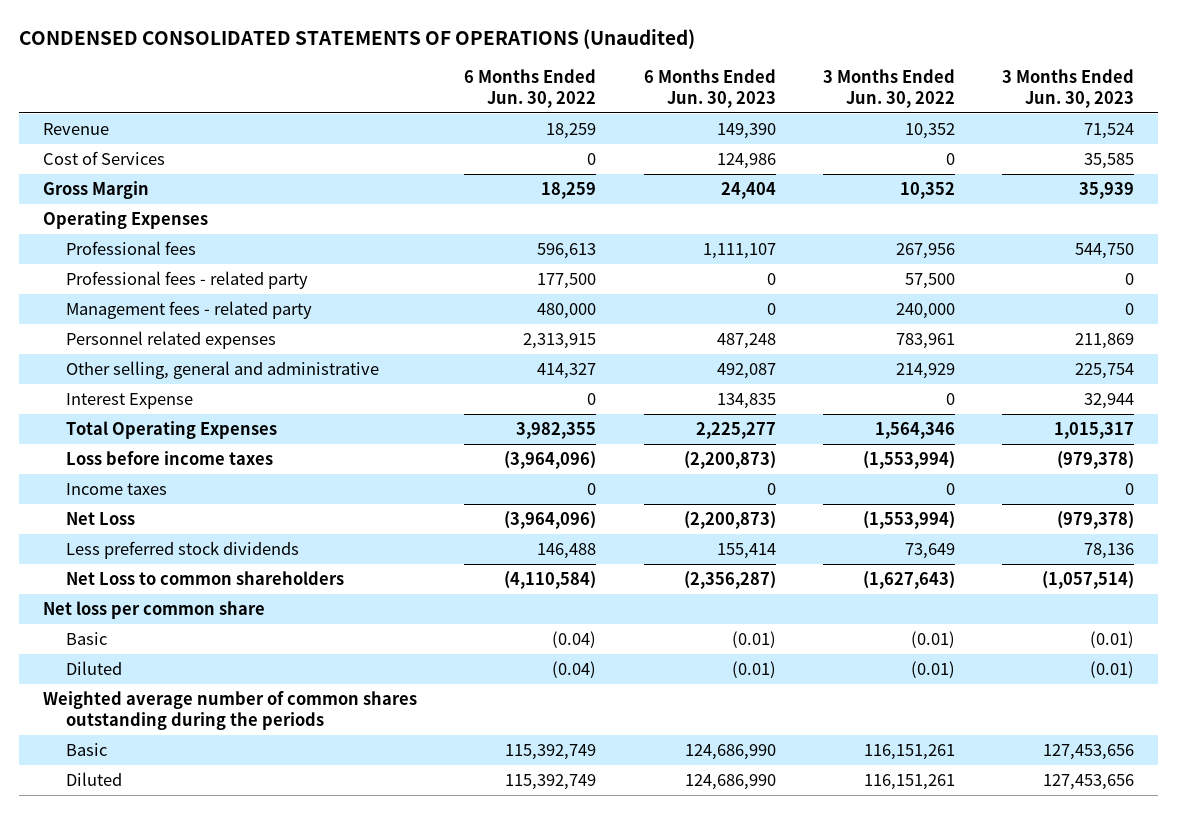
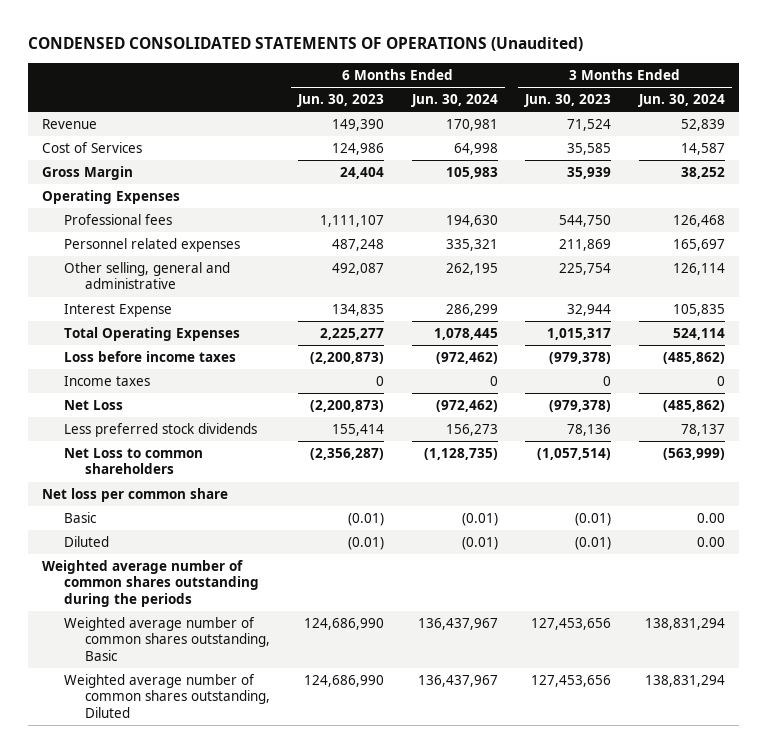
- | 6 Months Ended Jun. 30, 2022 | 6 Months Ended Jun. 30, 2023 | 3 Months Ended Jun. 30, 2022 | 3 Months Ended Jun. 30, 2023
+ | 6 Months Ended Jun. 30, 2023 | 6 Months Ended Jun. 30, 2024 | 3 Months Ended Jun. 30, 2023 | 3 Months Ended Jun. 30, 2024
- Professional fees - related party | 177,500 | 0 | 57,500 | 0
- Management fees - related party | 480,000 | 0 | 240,000 | 0
- Basic | 115,392,749 | 124,686,990 | 116,151,261 | 127,453,656
- Diluted | 115,392,749 | 124,686,990 | 116,151,261 | 127,453,656
+ Weighted average number of common shares outstanding, Basic | 124,686,990 | 136,437,967 | 127,453,656 | 138,831,294
+ Weighted average number of common shares outstanding, Diluted | 124,686,990 | 136,437,967 | 127,453,656 | 138,831,294

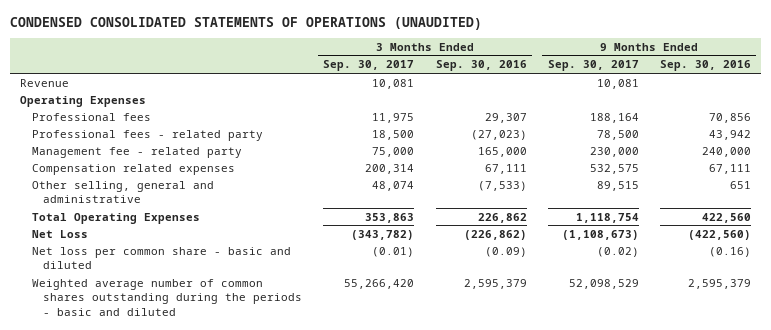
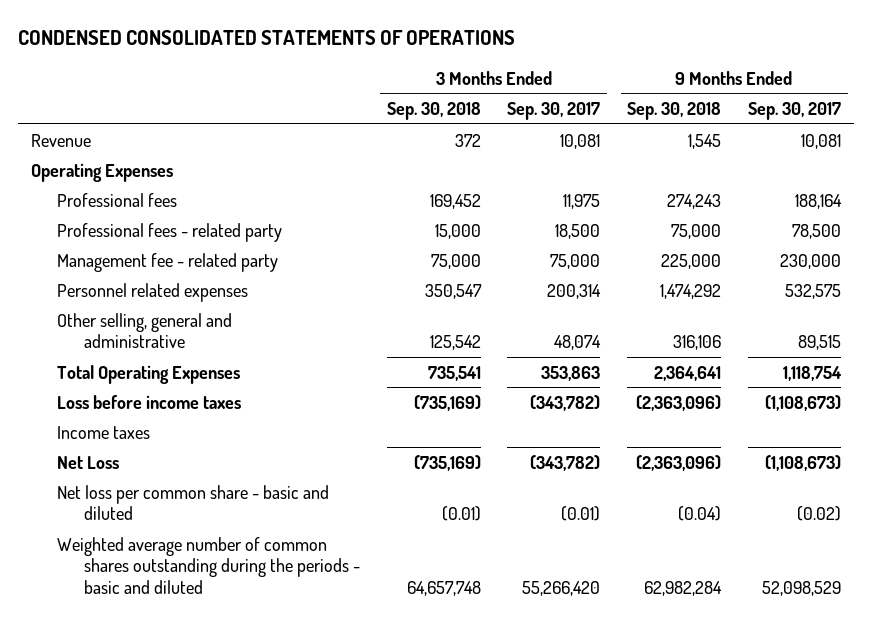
- CONDENSED CONSOLIDATED STATEMENTS OF OPERATIONS (UNAUDITED)
+ CONDENSED CONSOLIDATED STATEMENTS OF OPERATIONS
- | 3 Months Ended Sep. 30, 2017 | 3 Months Ended Sep. 30, 2016 | 9 Months Ended Sep. 30, 2017 | 9 Months Ended Sep. 30, 2016
+ | 3 Months Ended Sep. 30, 2018 | 3 Months Ended Sep. 30, 2017 | 9 Months Ended Sep. 30, 2018 | 9 Months Ended Sep. 30, 2017
- Compensation related expenses | 200,314 | 67,111 | 532,575 | 67,111
+ Personnel related expenses | 350,547 | 200,314 | 1,474,292 | 532,575
+ Loss before income taxes | (735,169) | (343,782) | (2,363,096) | (1,108,673)
+ Income taxes

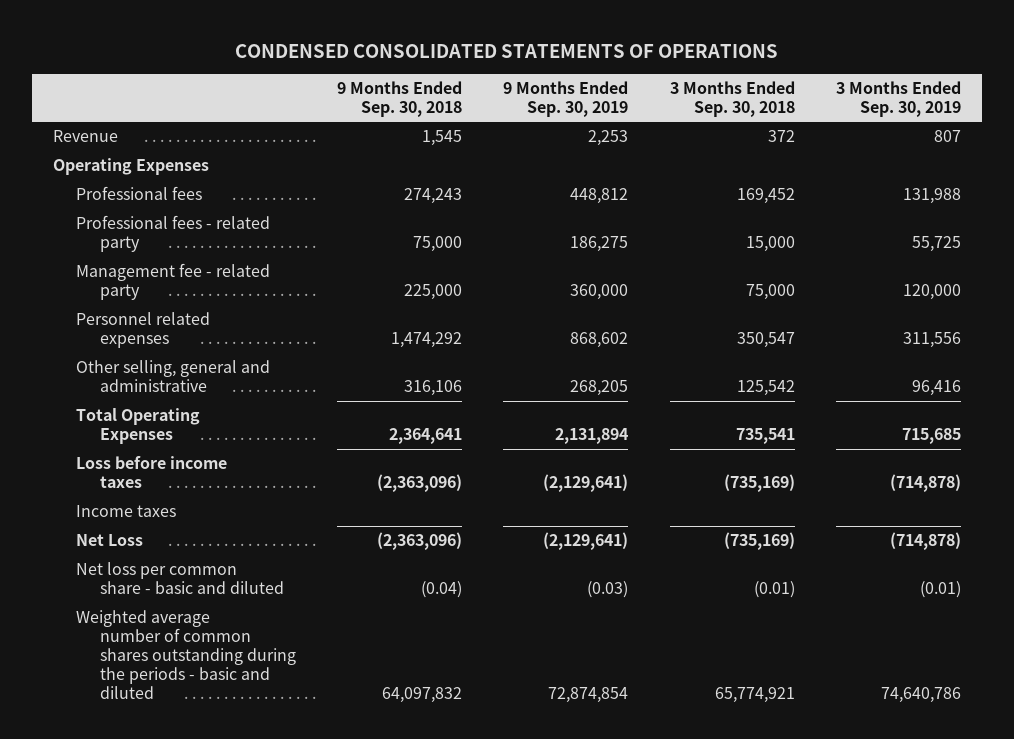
- | 3 Months Ended Sep. 30, 2018 | 3 Months Ended Sep. 30, 2017 | 9 Months Ended Sep. 30, 2018 | 9 Months Ended Sep. 30, 2017
+ | 9 Months Ended Sep. 30, 2018 | 9 Months Ended Sep. 30, 2019 | 3 Months Ended Sep. 30, 2018 | 3 Months Ended Sep. 30, 2019
- Weighted average number of common shares outstanding during the periods - basic and diluted | 64,657,748 | 55,266,420 | 62,982,284 | 52,098,529
+ Weighted average number of common shares outstanding during the periods - basic and diluted | 64,097,832 | 72,874,854 | 65,774,921 | 74,640,786

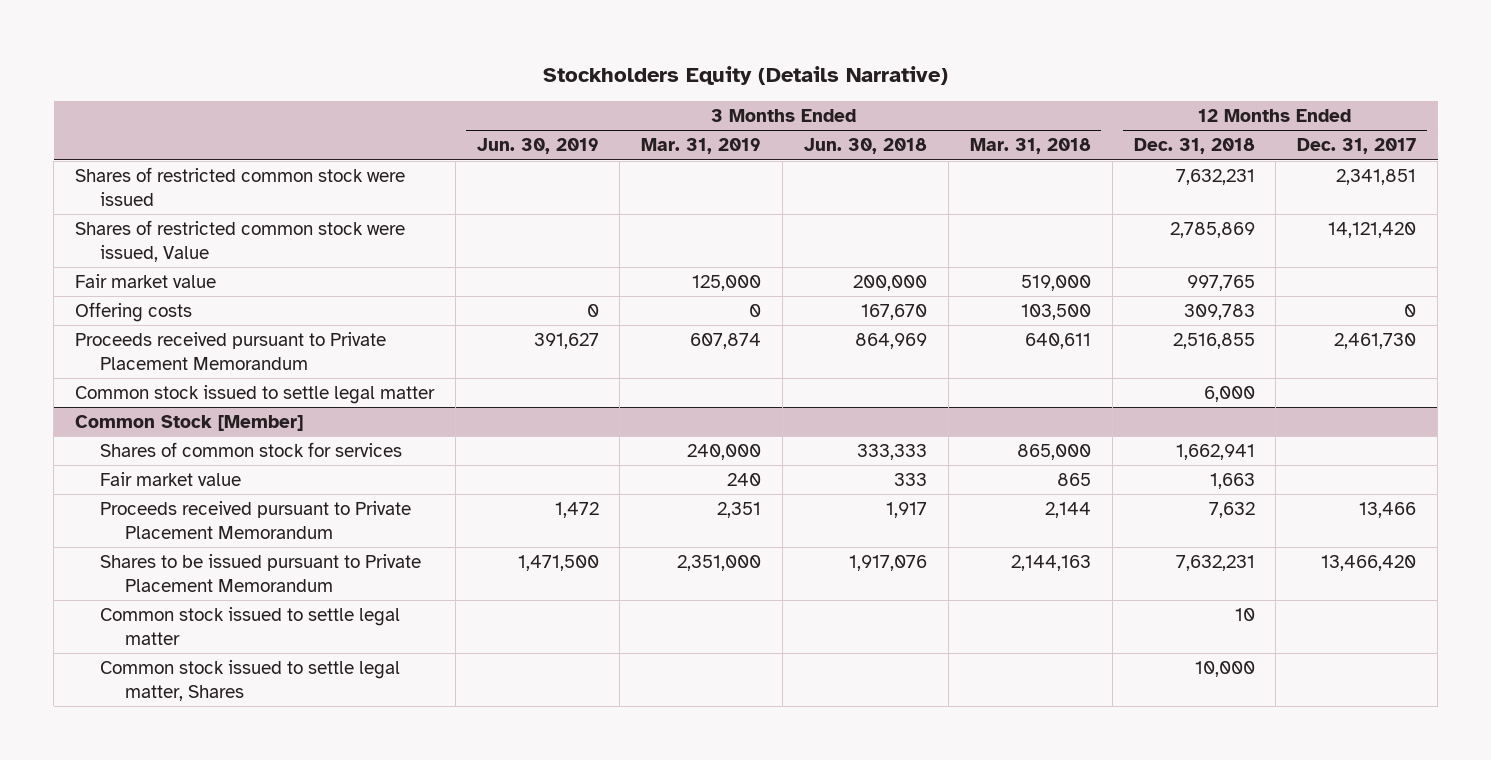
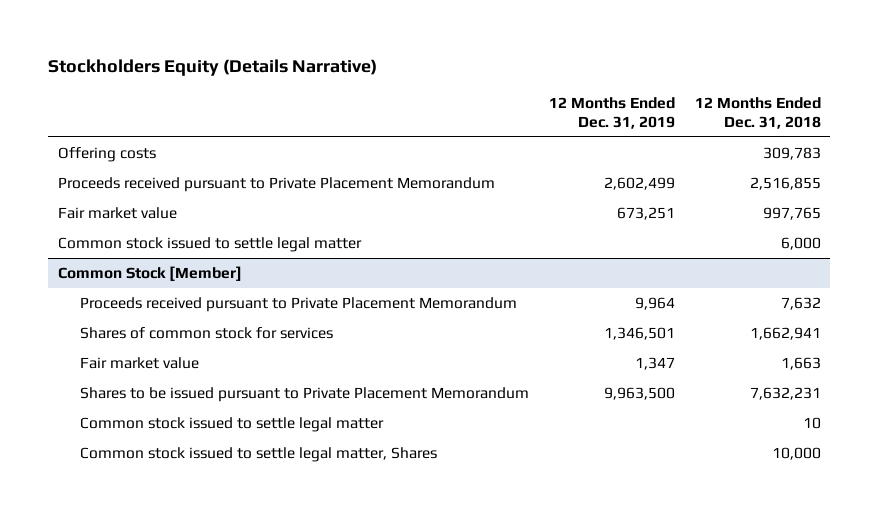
- | 3 Months Ended Jun. 30, 2019 | 3 Months Ended Mar. 31, 2019 | 3 Months Ended Jun. 30, 2018 | 3 Months Ended Mar. 31, 2018 | 12 Months Ended Dec. 31, 2018 | 12 Months Ended Dec. 31, 2017
+ | 12 Months Ended Dec. 31, 2019 | 12 Months Ended Dec. 31, 2018
- Shares of restricted common stock were issued | | | | | 7,632,231 | 2,341,851
- Shares of restricted common stock were issued, Value | | | | | 2,785,869 | 14,121,420
moved down: Fair market value | 673,251 | 997,765
@ Common Stock [Member]
moved up: Proceeds received pursuant to Private Placement Memorandum | 9,964 | 7,632

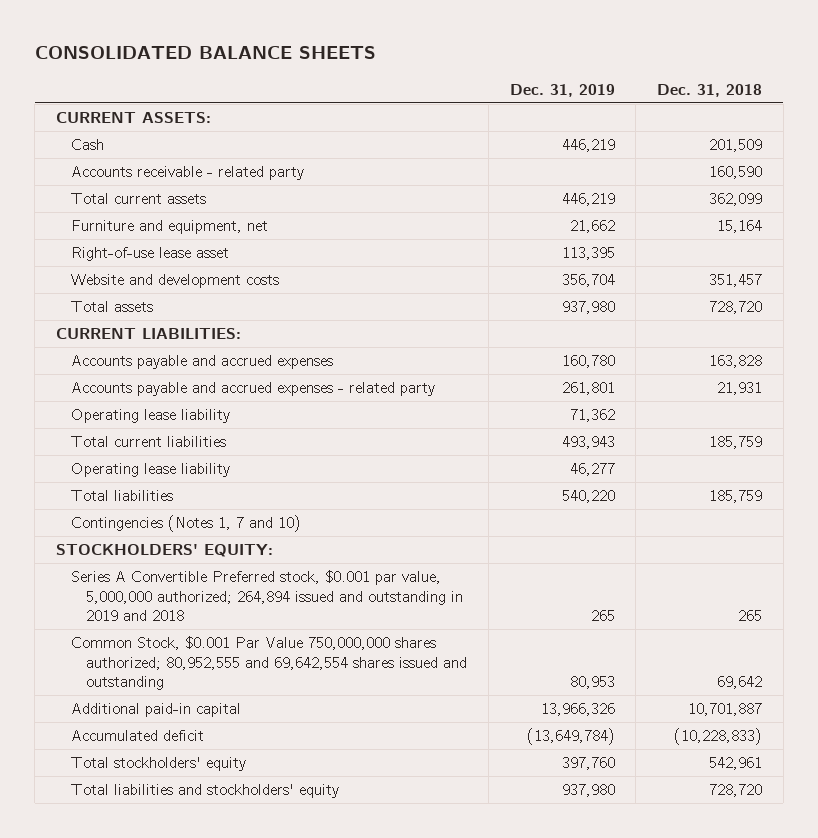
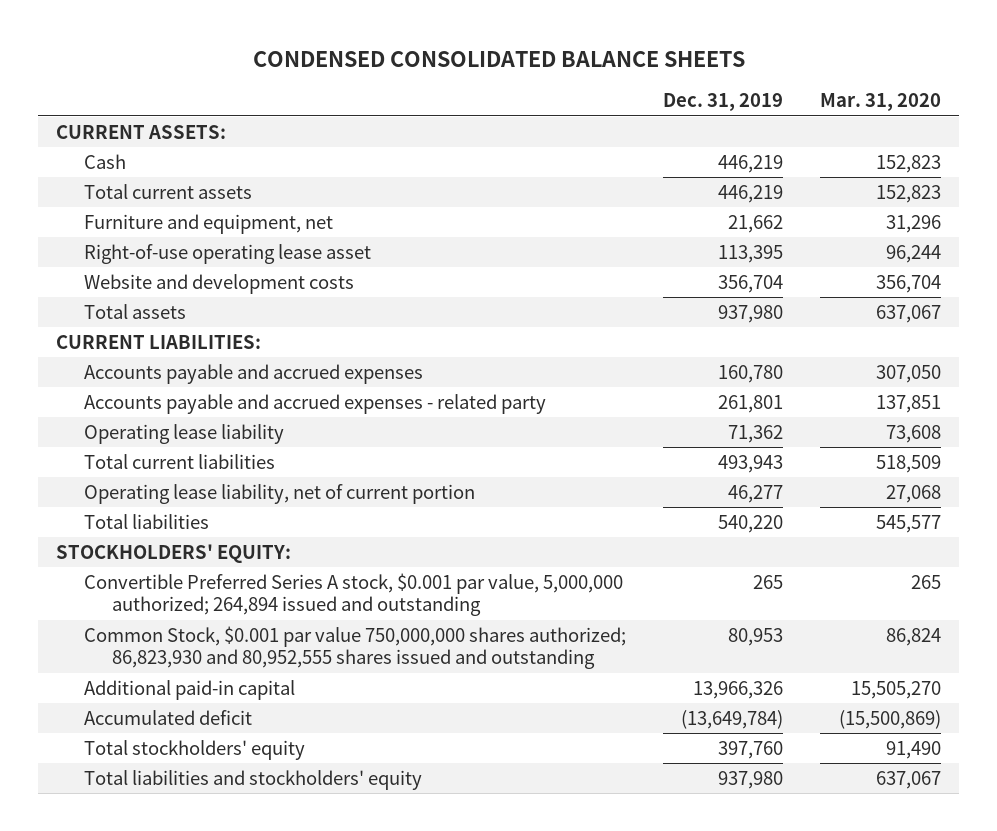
- CONSOLIDATED BALANCE SHEETS
+ CONDENSED CONSOLIDATED BALANCE SHEETS
- | Dec. 31, 2019 | Dec. 31, 2018
+ | Dec. 31, 2019 | Mar. 31, 2020
- Accounts receivable - related party | | 160,590
- Right-of-use lease asset | 113,395 |
+ Right-of-use operating lease asset | 113,395 | 96,244
- Operating lease liability | 46,277 |
+ Operating lease liability, net of current portion | 46,277 | 27,068
- Contingencies (Notes 1, 7 and 10)
- Series A Convertible Preferred stock, $0.001 par value, 5,000,000 authorized; 264,894 issued and outstanding in 2019 and 2018 | 265 | 265
- Common Stock, $0.001 Par Value 750,000,000 shares authorized; 80,952,555 and 69,642,554 shares issued and outstanding | 80,953 | 69,642
+ Convertible Preferred Series A stock, $0.001 par value, 5,000,000 authorized; 264,894 issued and outstanding | 265 | 265
+ Common Stock, $0.001 par value 750,000,000 shares authorized; 86,823,930 and 80,952,555 shares issued and outstanding | 80,953 | 86,824

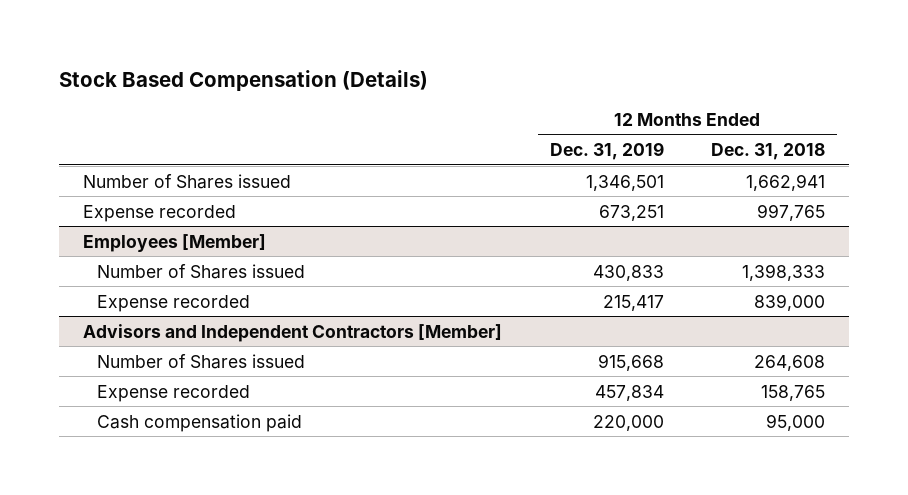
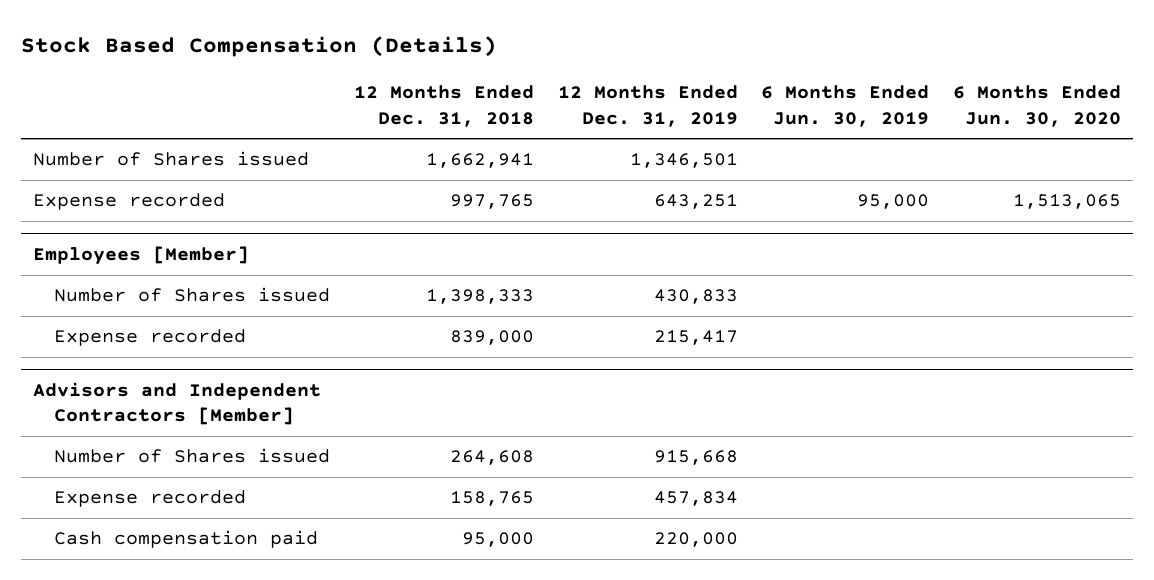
- | 12 Months Ended Dec. 31, 2019 | 12 Months Ended Dec. 31, 2018
+ | 12 Months Ended Dec. 31, 2018 | 12 Months Ended Dec. 31, 2019 | 6 Months Ended Jun. 30, 2019 | 6 Months Ended Jun. 30, 2020
- Expense recorded | 673,251 | 997,765
+ Expense recorded | 997,765 | 643,251 | 95,000 | 1,513,065

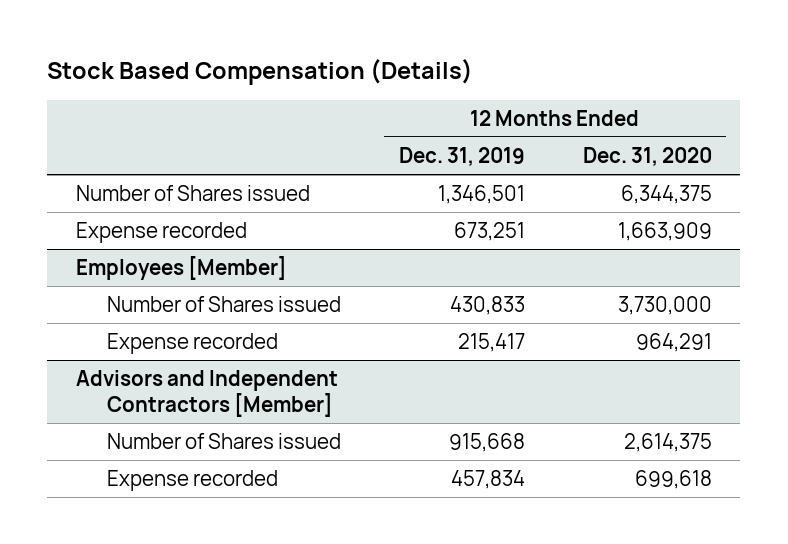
- | 12 Months Ended Dec. 31, 2018 | 12 Months Ended Dec. 31, 2019 | 6 Months Ended Jun. 30, 2019 | 6 Months Ended Jun. 30, 2020
+ | 12 Months Ended Dec. 31, 2019 | 12 Months Ended Dec. 31, 2020
- Expense recorded | 997,765 | 643,251 | 95,000 | 1,513,065
+ Expense recorded | 673,251 | 1,663,909
@ Advisors and Independent Contractors [Member]
- Cash compensation paid | 95,000 | 220,000 | |

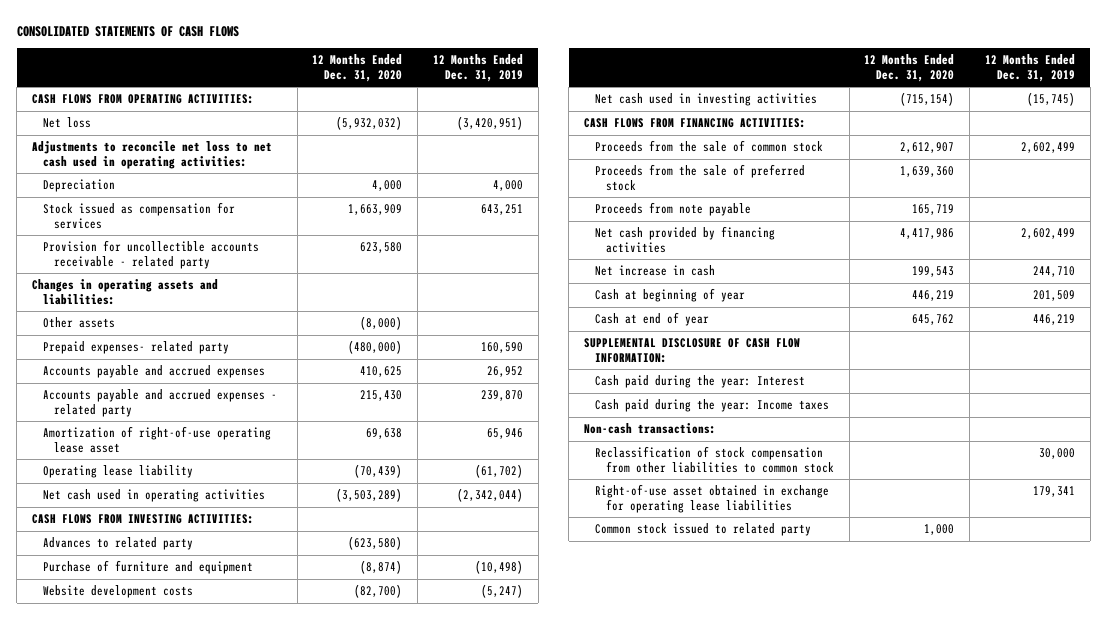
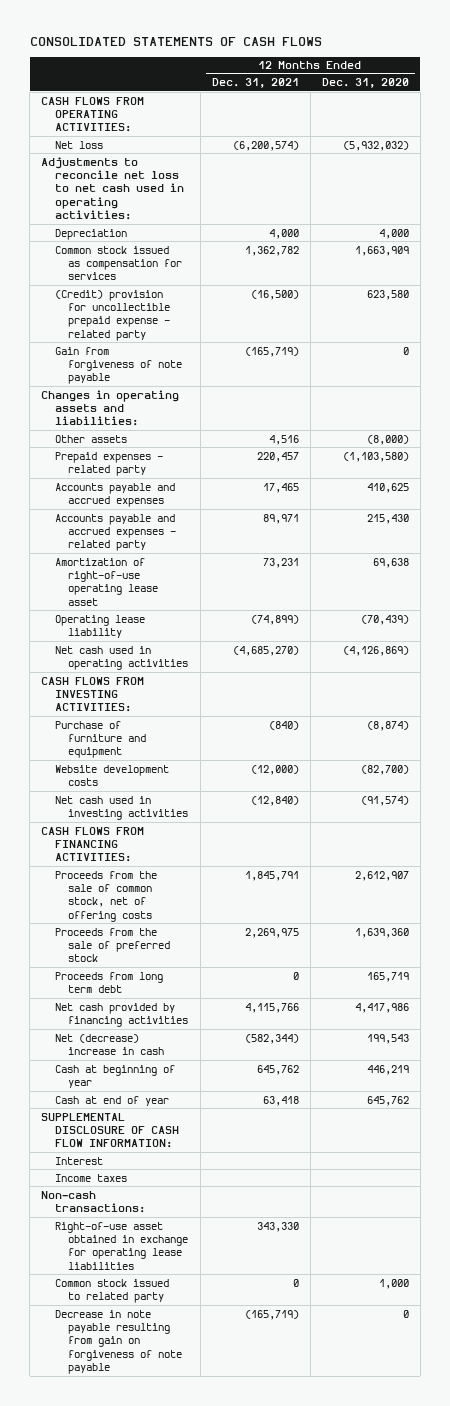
- | 12 Months Ended Dec. 31, 2020 | 12 Months Ended Dec. 31, 2019
+ | 12 Months Ended Dec. 31, 2021 | 12 Months Ended Dec. 31, 2020
- Stock issued as compensation for services | 1,663,909 | 643,251
- Provision for uncollectible accounts receivable - related party | 623,580 |
+ Common stock issued as compensation for services | 1,362,782 | 1,663,909
+ (Credit) provision for uncollectible prepaid expense - related party | (16,500) | 623,580
+ Gain from forgiveness of note payable | (165,719) | 0
- Prepaid expenses- related party | (480,000) | 160,590
+ Prepaid expenses - related party | 220,457 | (1,103,580)
- Net cash used in operating activities | (3,503,289) | (2,342,044)
+ Net cash used in operating activities | (4,685,270) | (4,126,869)
- Advances to related party | (623,580) |
- Net cash used in investing activities | (715,154) | (15,745)
+ Net cash used in investing activities | (12,840) | (91,574)
- Proceeds from the sale of common stock | 2,612,907 | 2,602,499
+ Proceeds from the sale of common stock, net of offering costs | 1,845,791 | 2,612,907
- Proceeds from note payable | 165,719 |
+ Proceeds from long term debt | 0 | 165,719
- Net increase in cash | 199,543 | 244,710
+ Net (decrease) increase in cash | (582,344) | 199,543
- Cash paid during the year: Interest
- Cash paid during the year: Income taxes
+ Interest
+ Income taxes
- Reclassification of stock compensation from other liabilities to common stock | | 30,000
+ Decrease in note payable resulting from gain on forgiveness of note payable | (165,719) | 0

